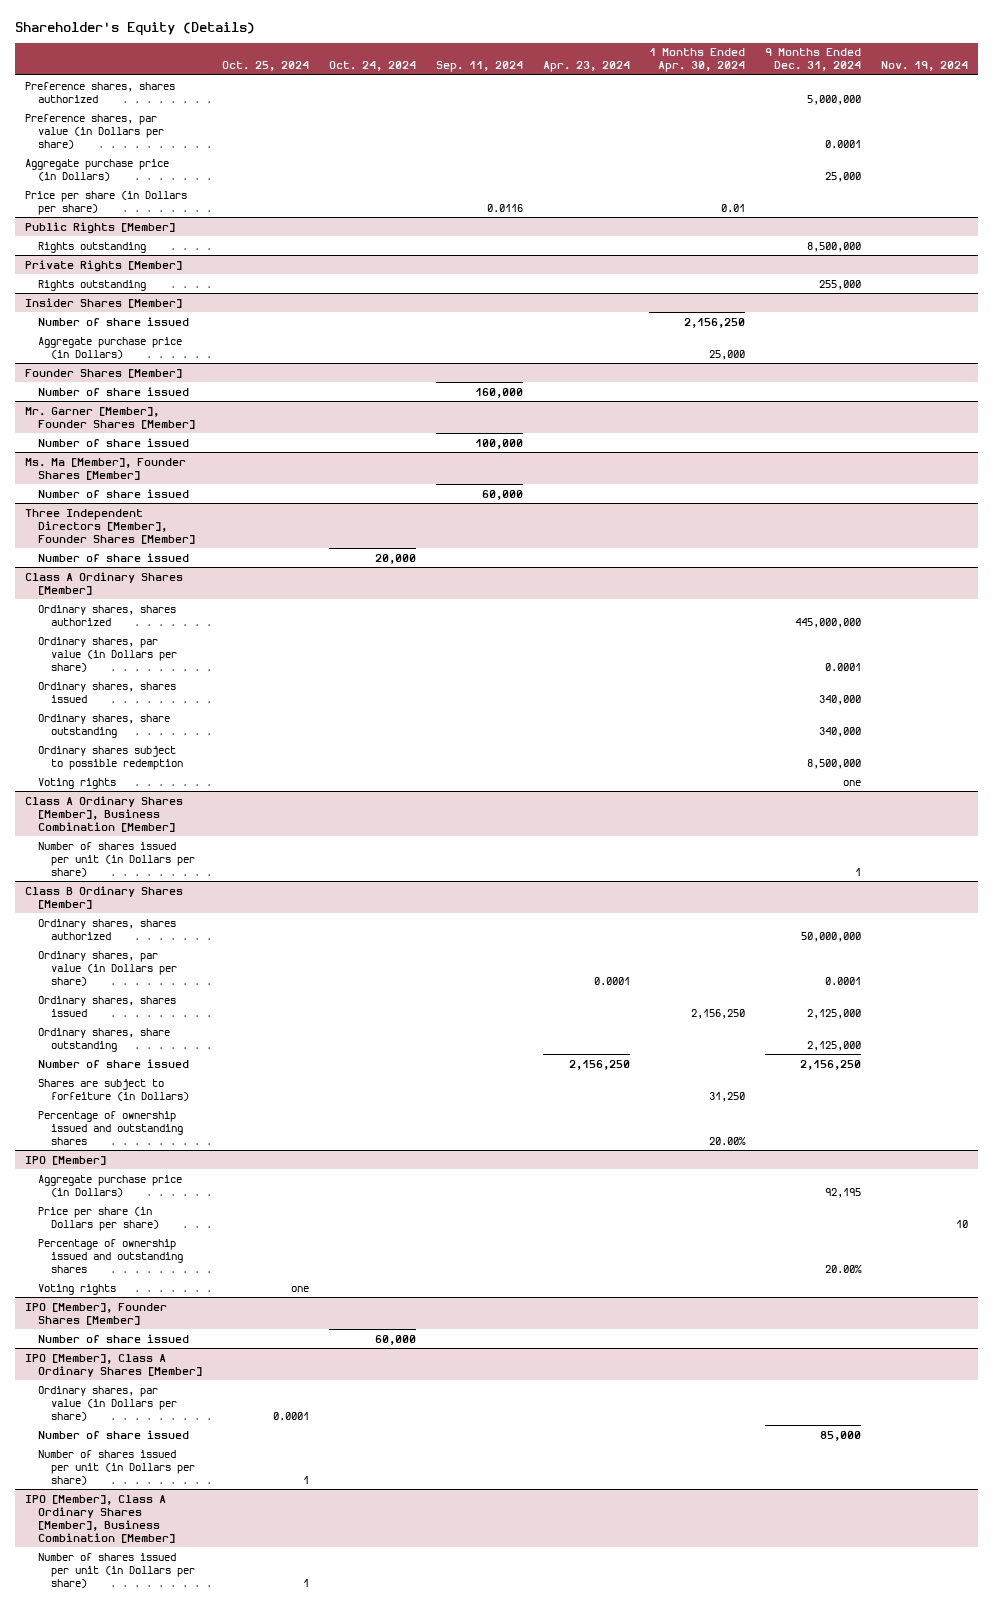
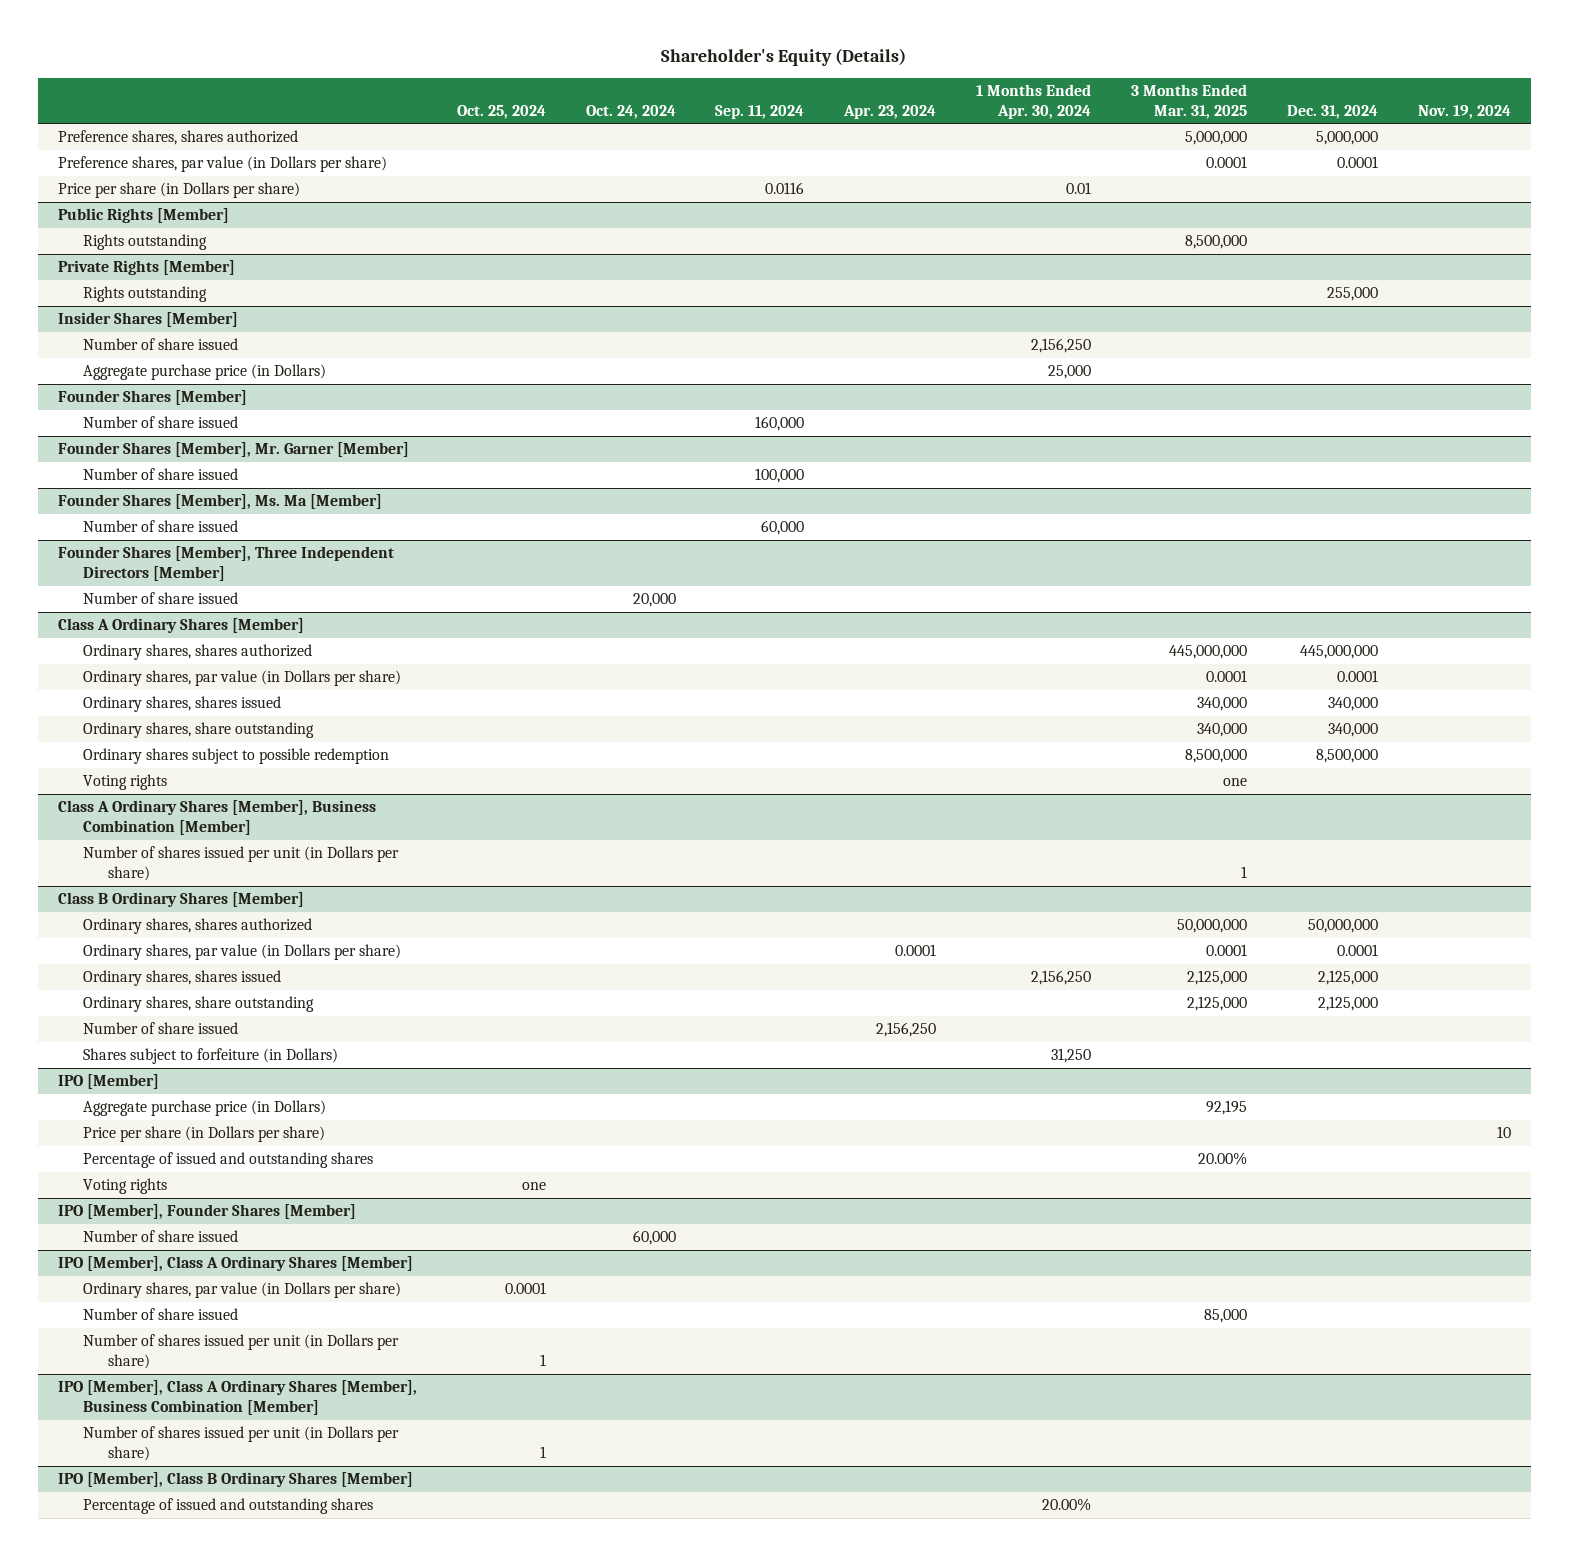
- | Oct. 25, 2024 | Oct. 24, 2024 | Sep. 11, 2024 | Apr. 23, 2024 | 1 Months Ended Apr. 30, 2024 | 9 Months Ended Dec. 31, 2024 | Nov. 19, 2024
+ | Oct. 25, 2024 | Oct. 24, 2024 | Sep. 11, 2024 | Apr. 23, 2024 | 1 Months Ended Apr. 30, 2024 | 3 Months Ended Mar. 31, 2025 | Dec. 31, 2024 | Nov. 19, 2024
- Aggregate purchase price (in Dollars) | | | | | | 25,000 |
- Mr. Garner [Member], Founder Shares [Member]
+ Founder Shares [Member], Mr. Garner [Member]
- Ms. Ma [Member], Founder Shares [Member]
+ Founder Shares [Member], Ms. Ma [Member]
- Three Independent Directors [Member], Founder Shares [Member]
+ Founder Shares [Member], Three Independent Directors [Member]
@ Class B Ordinary Shares [Member]
- Shares are subject to forfeiture (in Dollars) | | | | | 31,250 | |
- Percentage of ownership issued and outstanding shares | | | | | 20.00% | |
+ Shares subject to forfeiture (in Dollars) | | | | | 31,250 | | |
@ IPO [Member]
- Percentage of ownership issued and outstanding shares | | | | | | 20.00% |
+ Percentage of issued and outstanding shares | | | | | | 20.00% | |
+ IPO [Member], Class B Ordinary Shares [Member]
+ Percentage of issued and outstanding shares | | | | | 20.00% | | |

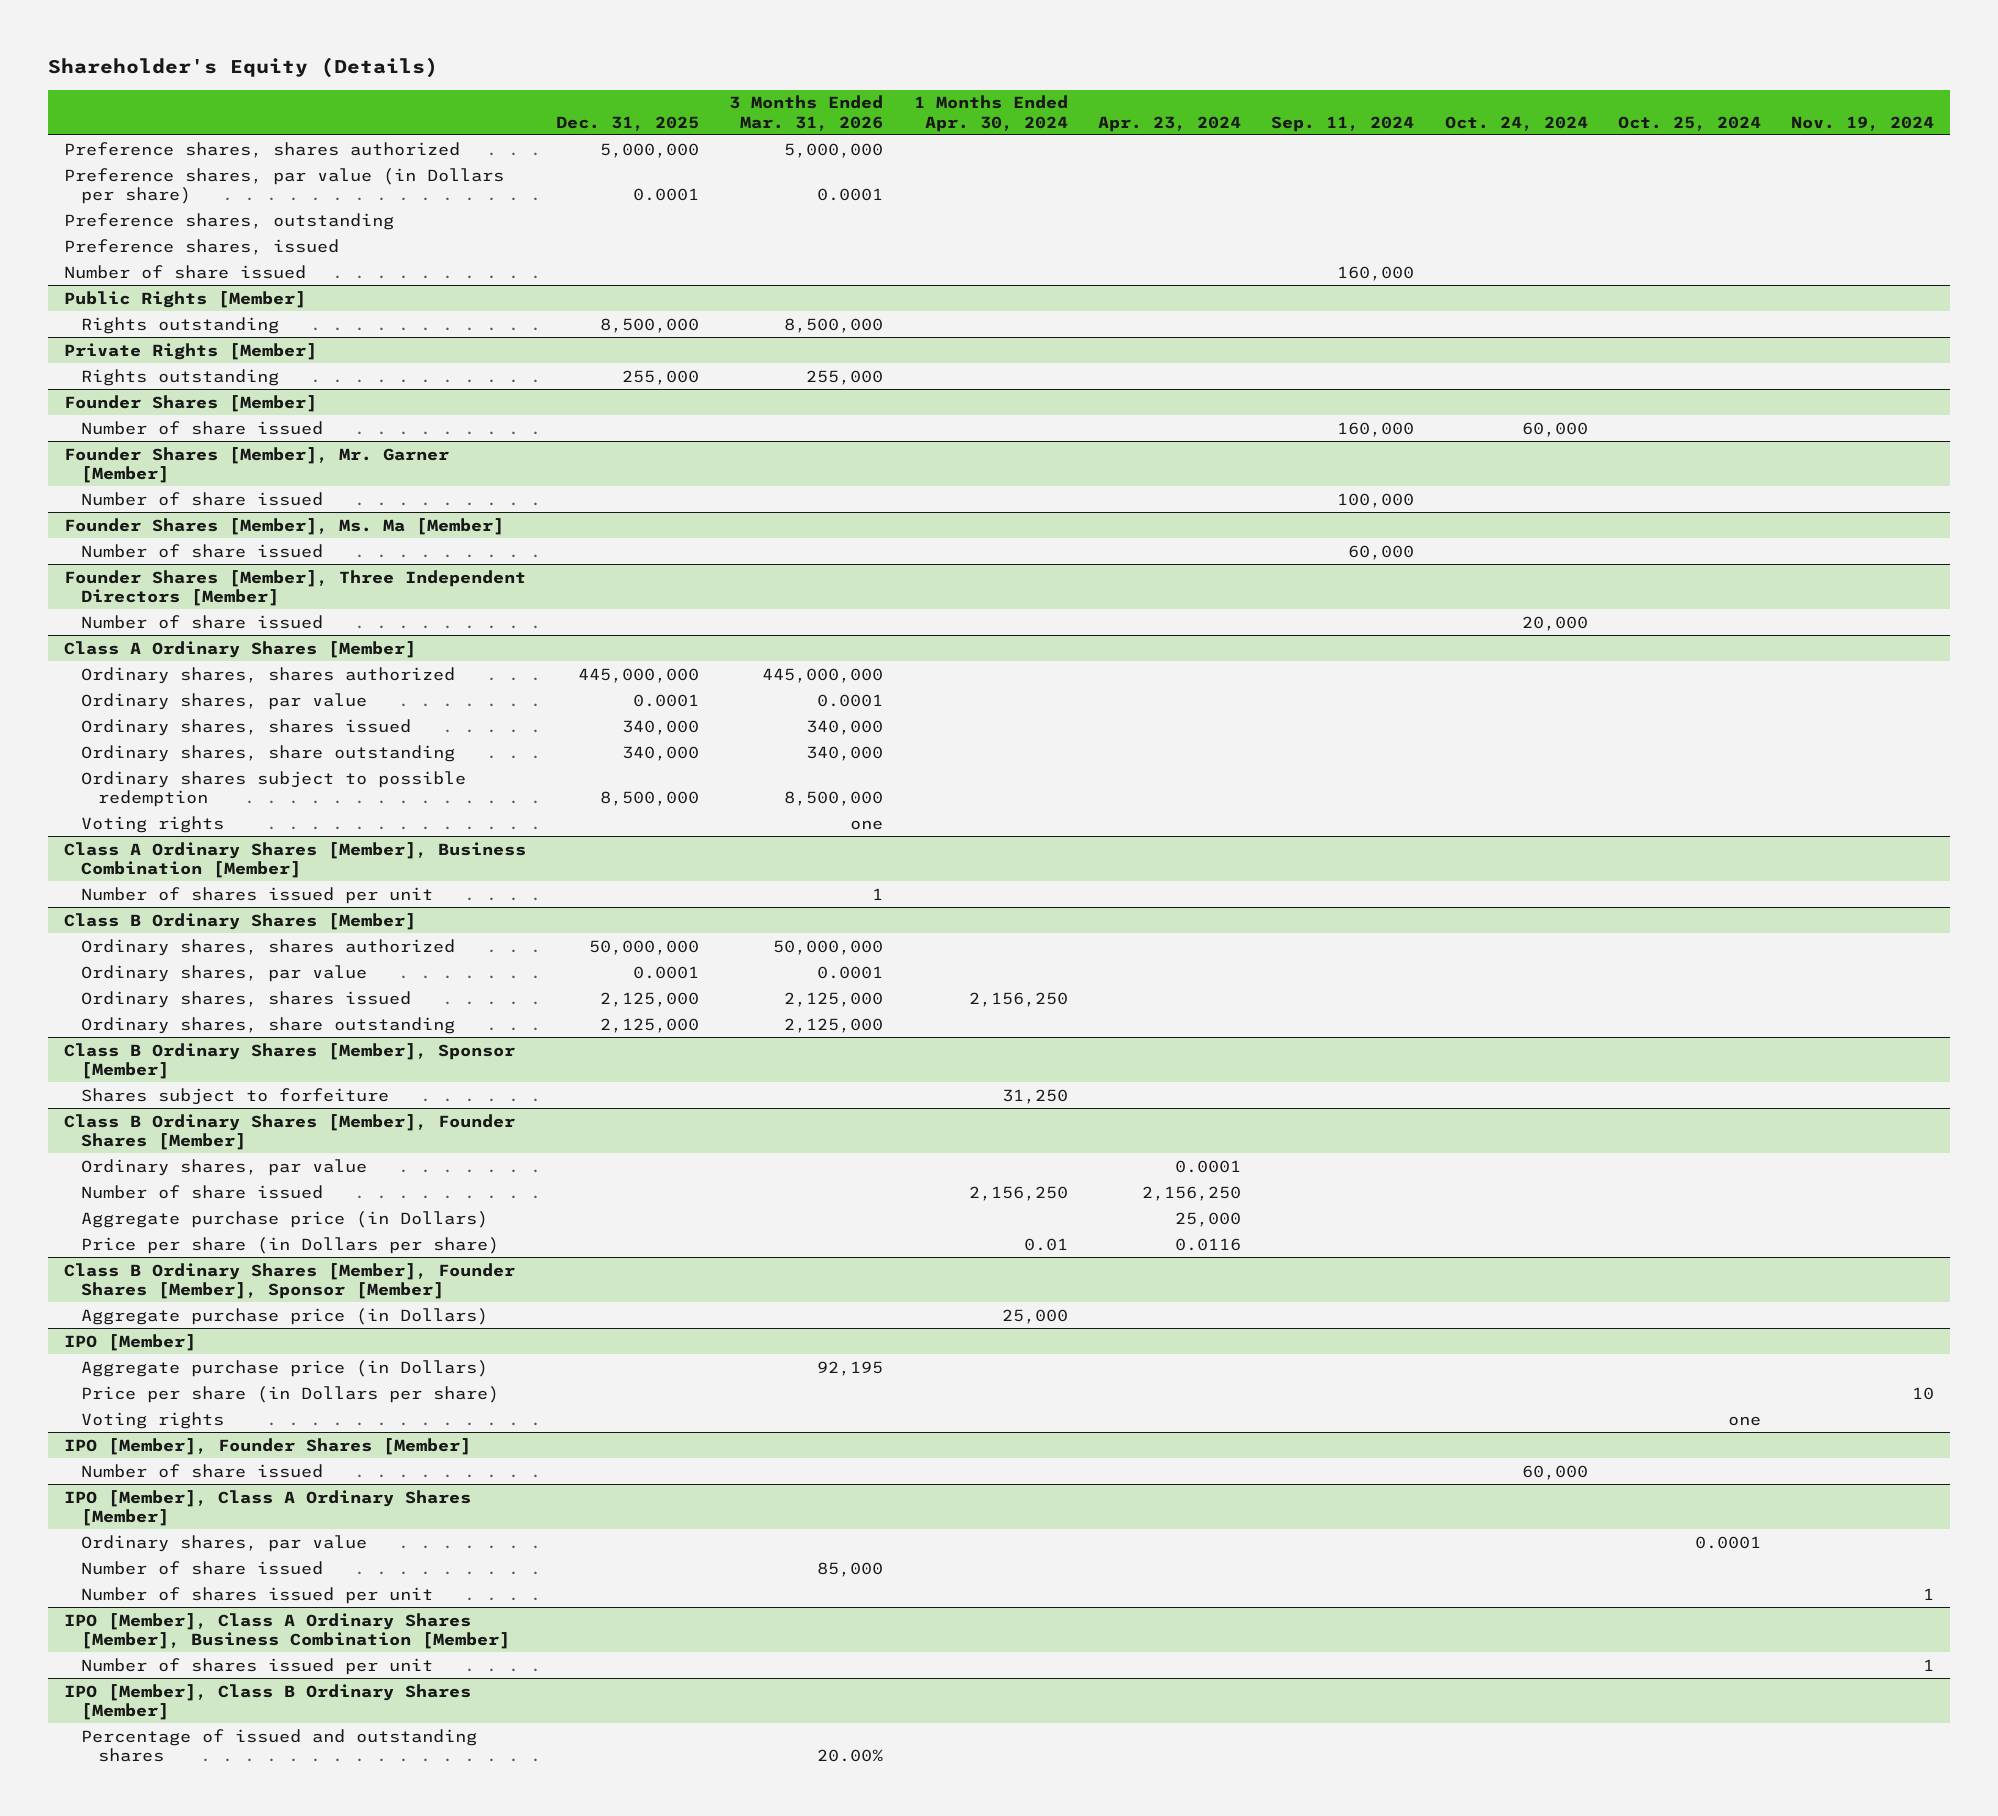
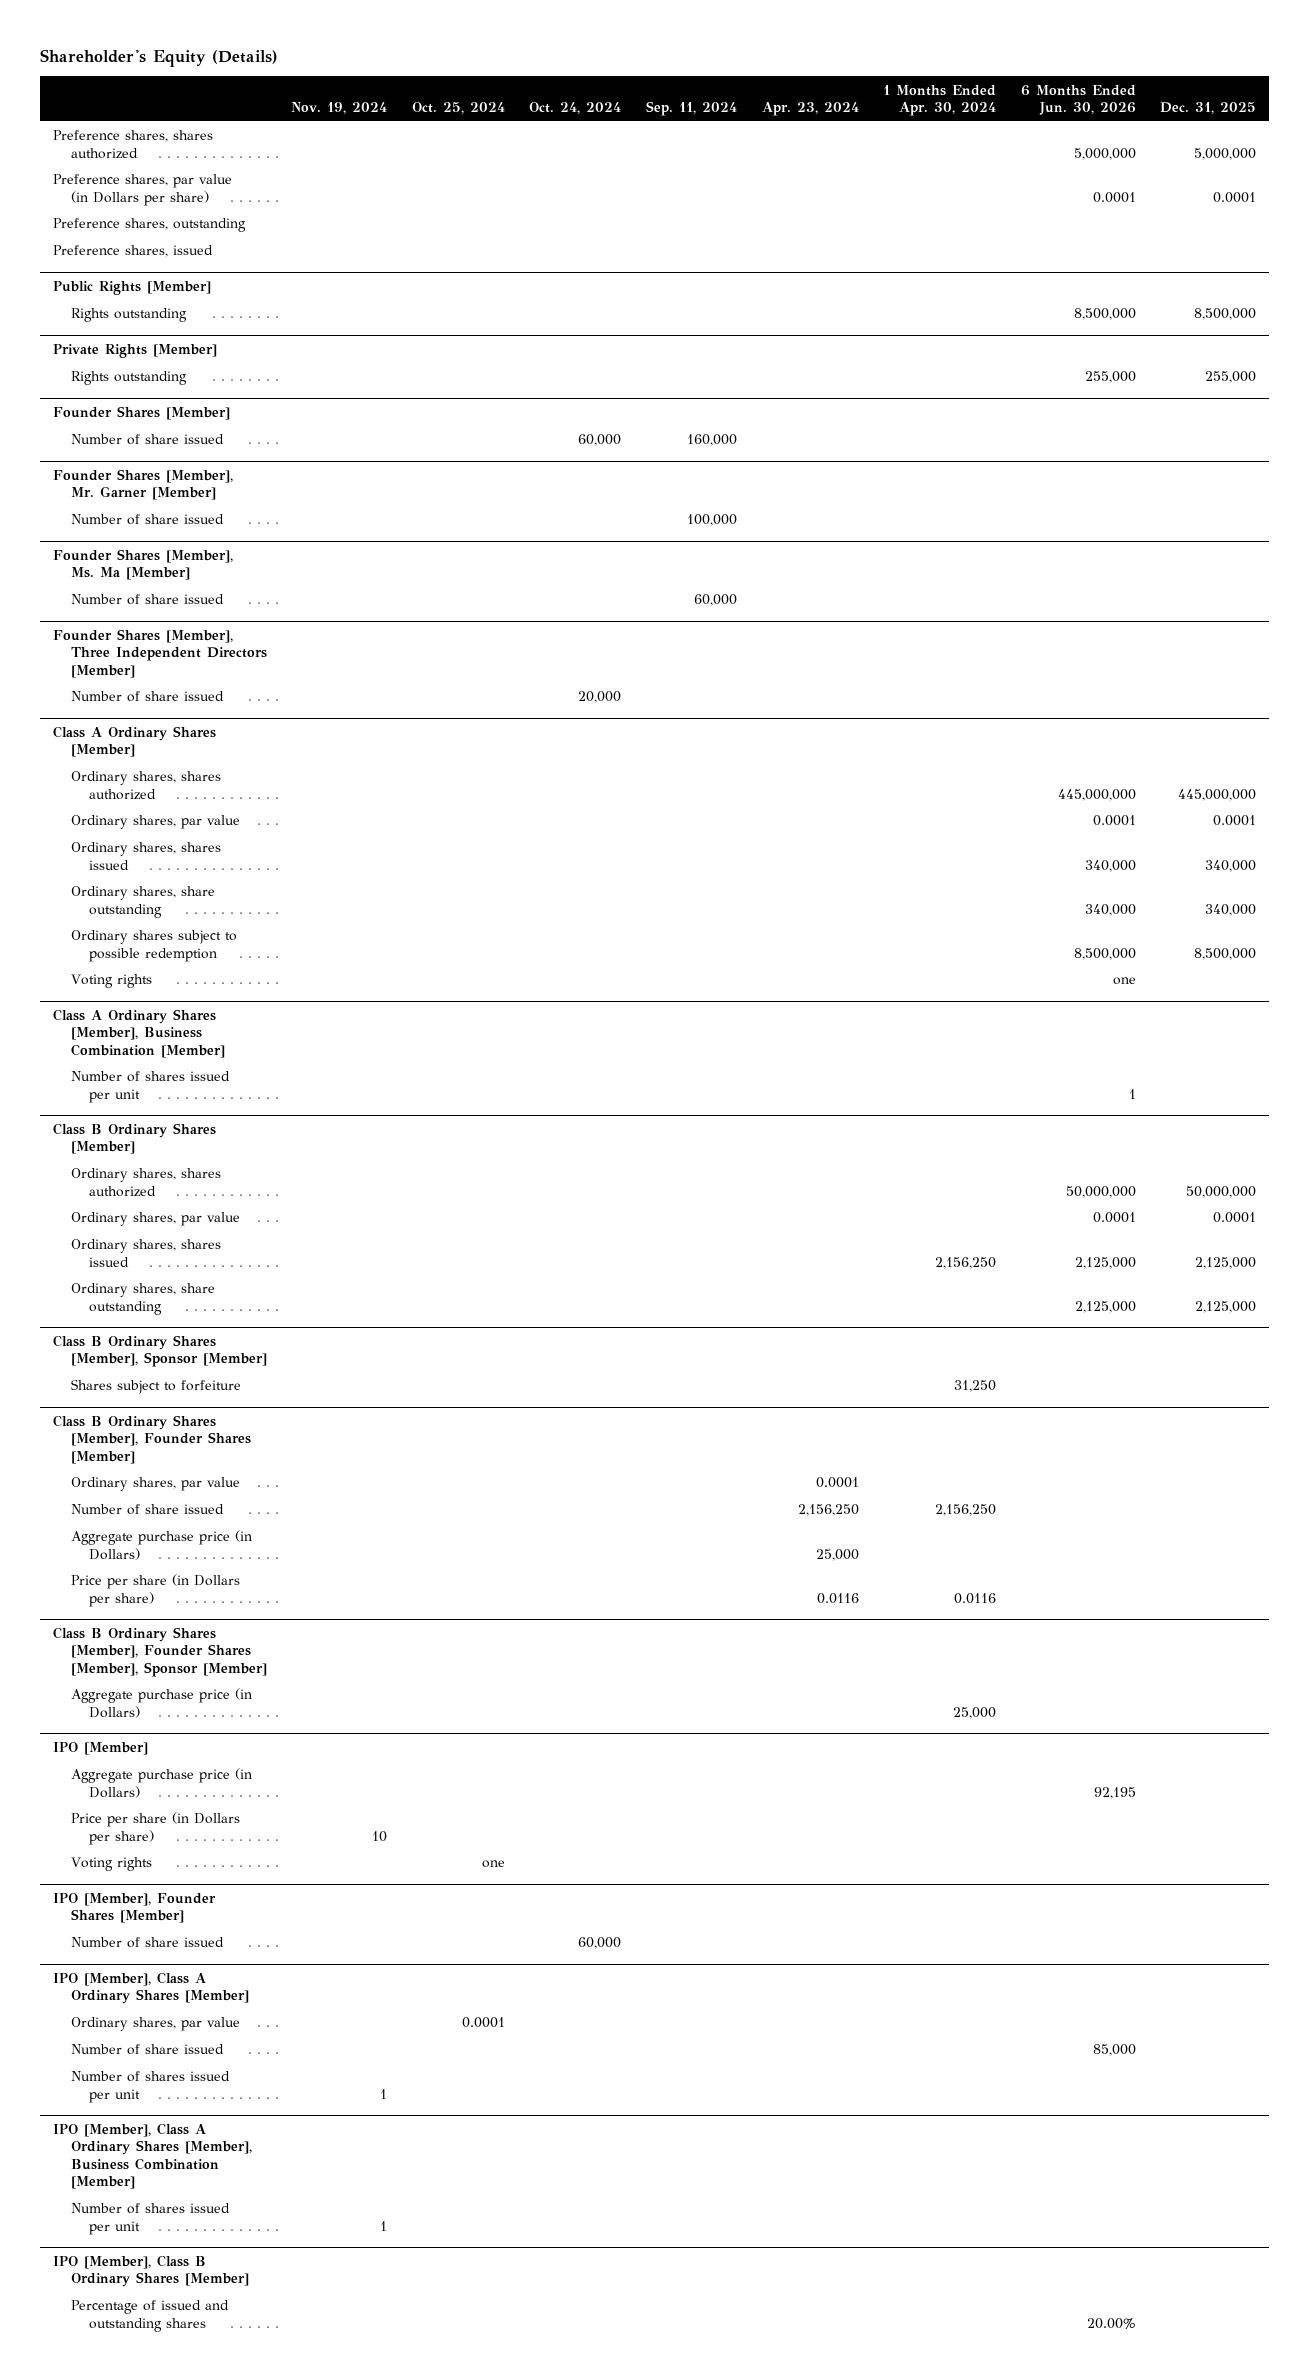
- | Dec. 31, 2025 | 3 Months Ended Mar. 31, 2026 | 1 Months Ended Apr. 30, 2024 | Apr. 23, 2024 | Sep. 11, 2024 | Oct. 24, 2024 | Oct. 25, 2024 | Nov. 19, 2024
+ | Nov. 19, 2024 | Oct. 25, 2024 | Oct. 24, 2024 | Sep. 11, 2024 | Apr. 23, 2024 | 1 Months Ended Apr. 30, 2024 | 6 Months Ended Jun. 30, 2026 | Dec. 31, 2025
- Number of share issued | | | | | 160,000 | | |
@ Class B Ordinary Shares [Member], Founder Shares [Member]
- Price per share (in Dollars per share) | | | 0.01 | 0.0116 | | | |
+ Price per share (in Dollars per share) | | | | | 0.0116 | 0.0116 | |

